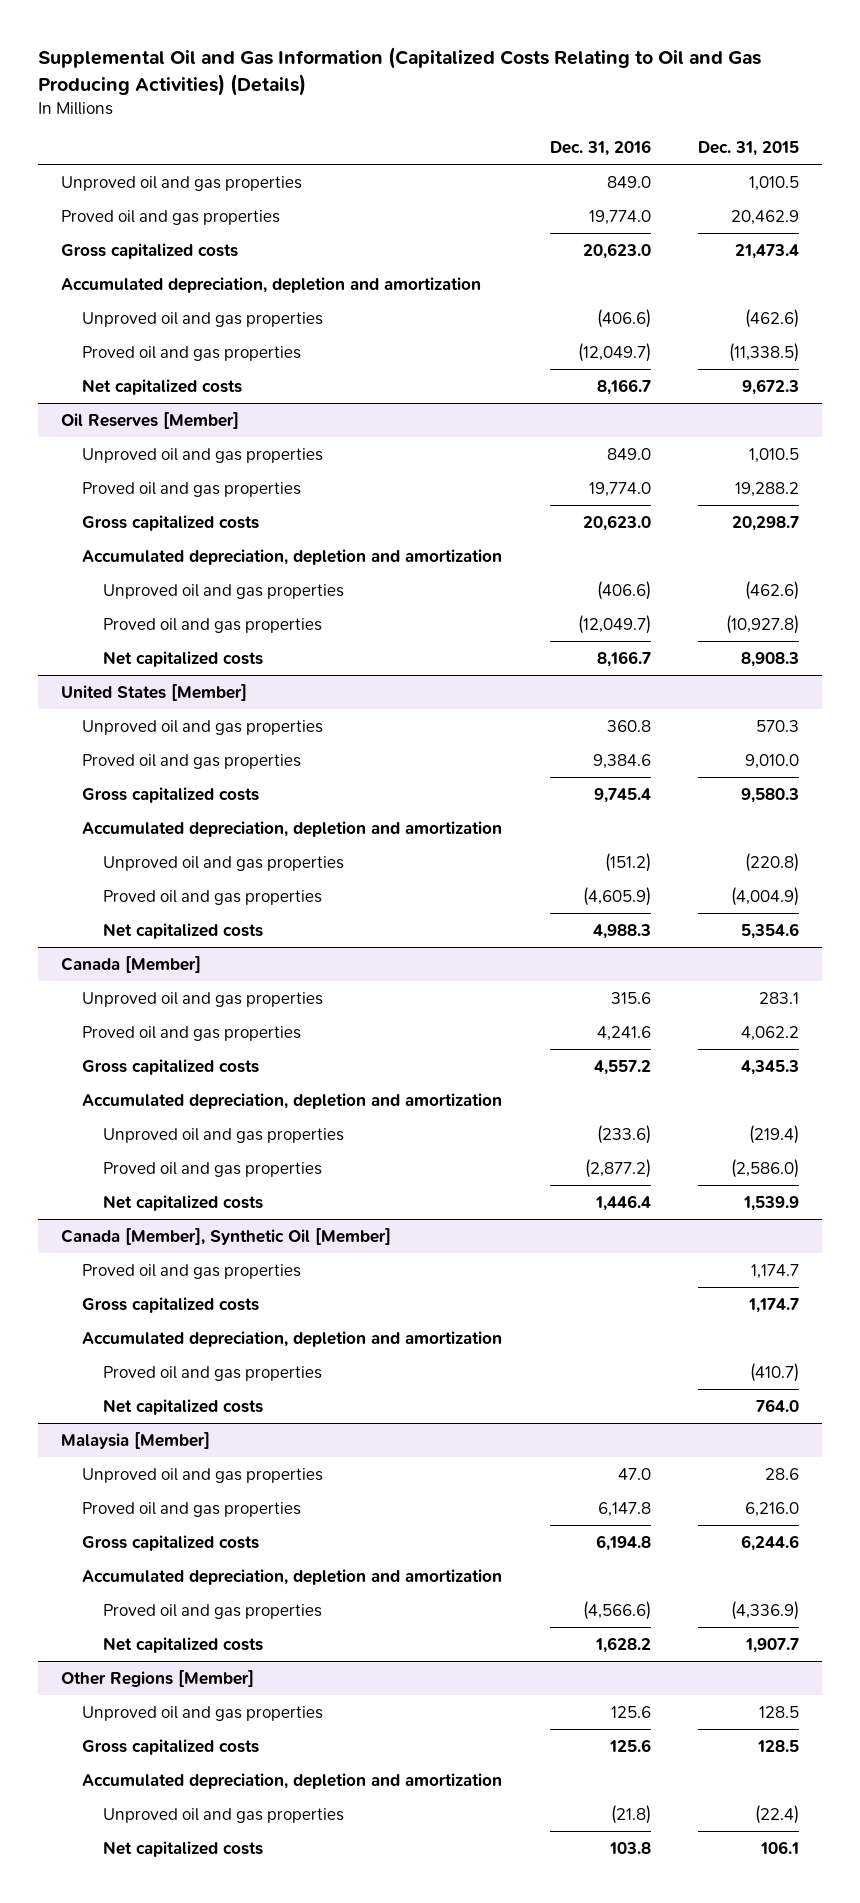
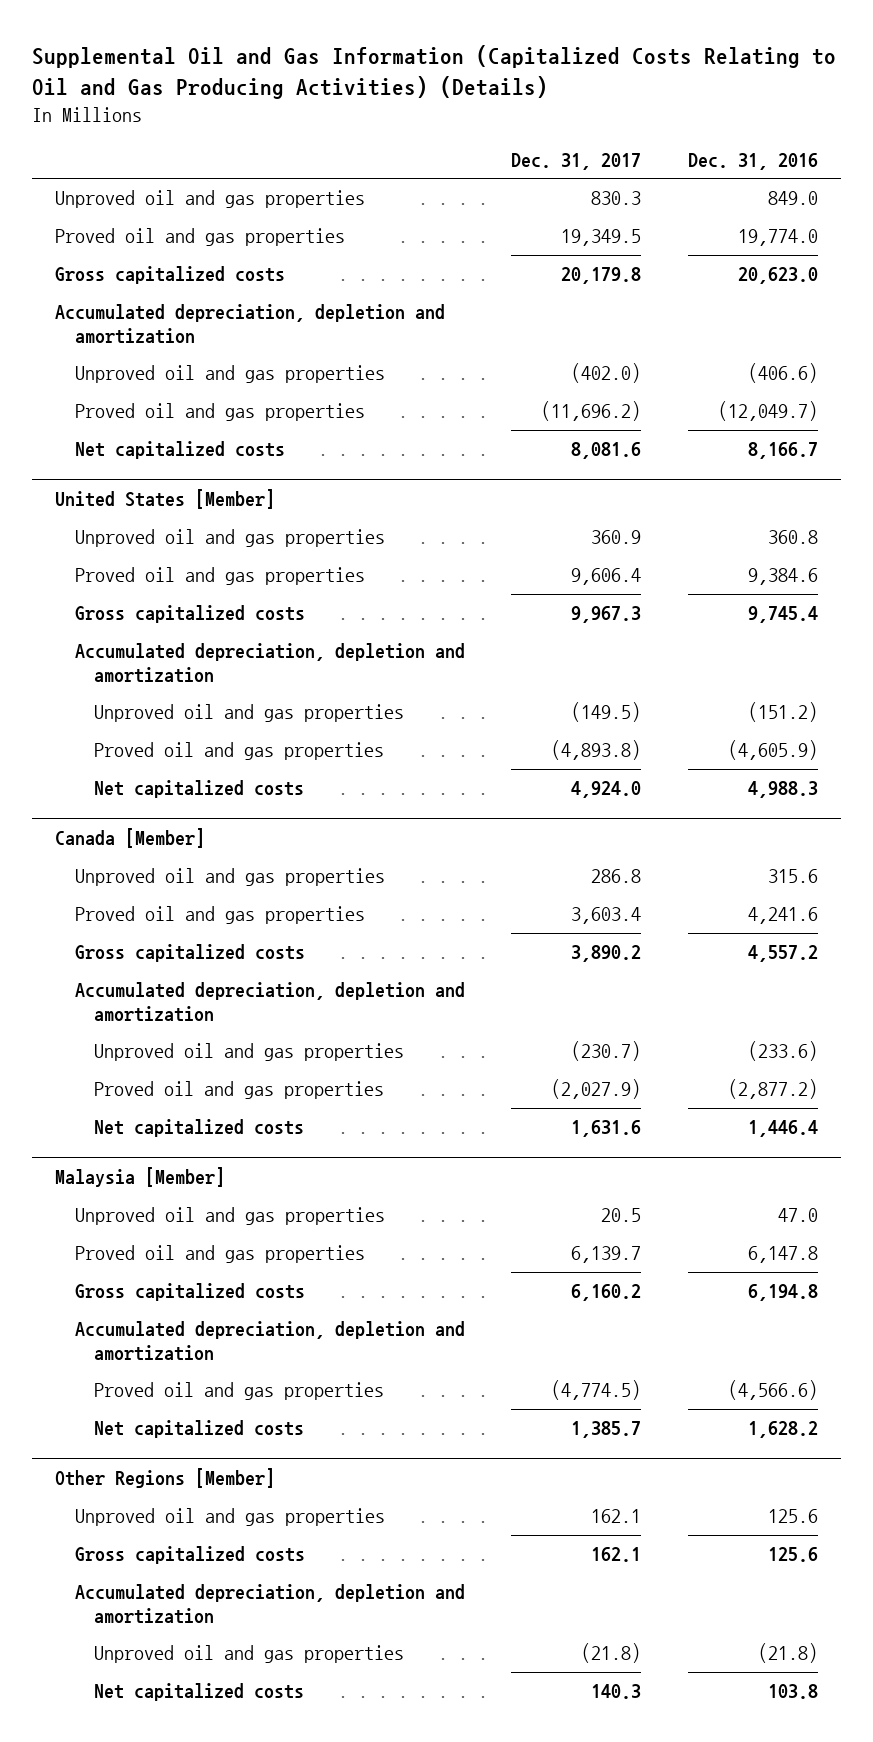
- | Dec. 31, 2016 | Dec. 31, 2015
+ | Dec. 31, 2017 | Dec. 31, 2016
- Oil Reserves [Member]
- Unproved oil and gas properties | 849.0 | 1,010.5
- Proved oil and gas properties | 19,774.0 | 19,288.2
- Gross capitalized costs | 20,623.0 | 20,298.7
- Accumulated depreciation, depletion and amortization
- Unproved oil and gas properties | (406.6) | (462.6)
- Proved oil and gas properties | (12,049.7) | (10,927.8)
- Net capitalized costs | 8,166.7 | 8,908.3
- Canada [Member], Synthetic Oil [Member]
- Proved oil and gas properties | | 1,174.7
- Gross capitalized costs | | 1,174.7
- Accumulated depreciation, depletion and amortization
- Proved oil and gas properties | | (410.7)
- Net capitalized costs | | 764.0

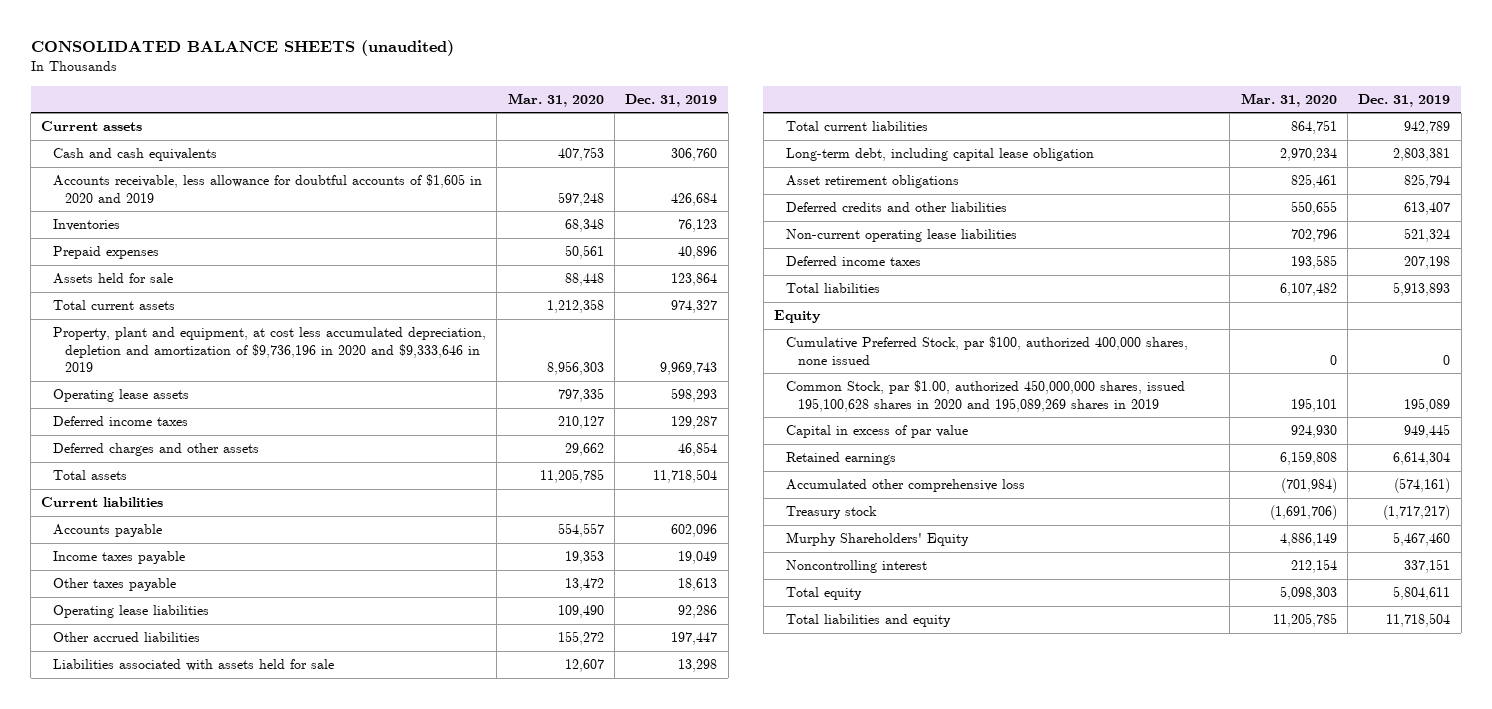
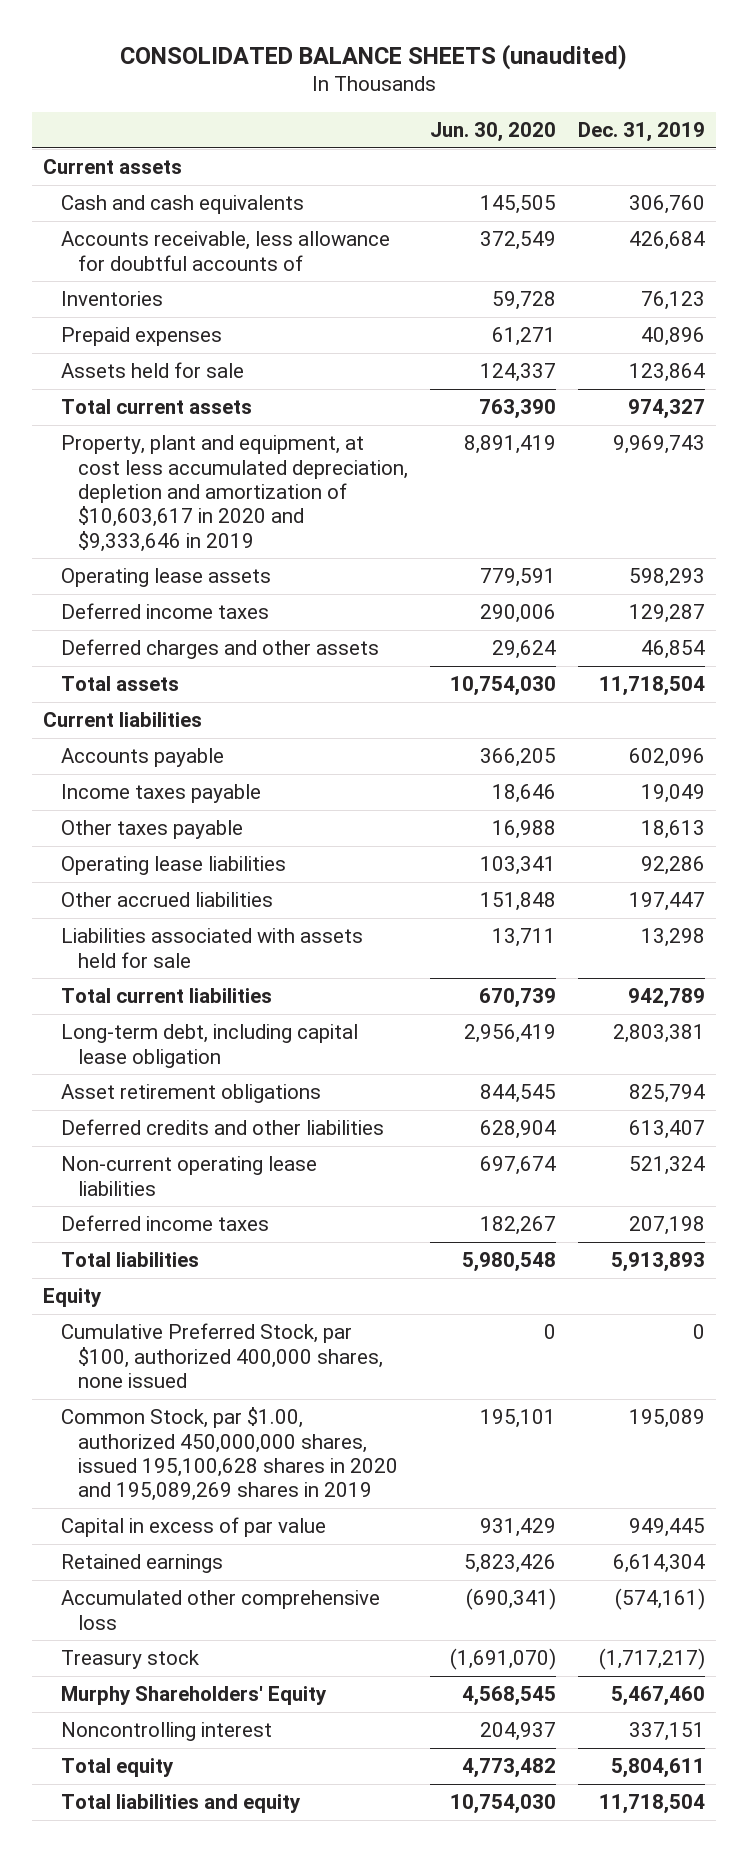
- | Mar. 31, 2020 | Dec. 31, 2019
+ | Jun. 30, 2020 | Dec. 31, 2019
- Accounts receivable, less allowance for doubtful accounts of $1,605 in 2020 and 2019 | 597,248 | 426,684
+ Accounts receivable, less allowance for doubtful accounts of | 372,549 | 426,684
- Property, plant and equipment, at cost less accumulated depreciation, depletion and amortization of $9,736,196 in 2020 and $9,333,646 in 2019 | 8,956,303 | 9,969,743
+ Property, plant and equipment, at cost less accumulated depreciation, depletion and amortization of $10,603,617 in 2020 and $9,333,646 in 2019 | 8,891,419 | 9,969,743

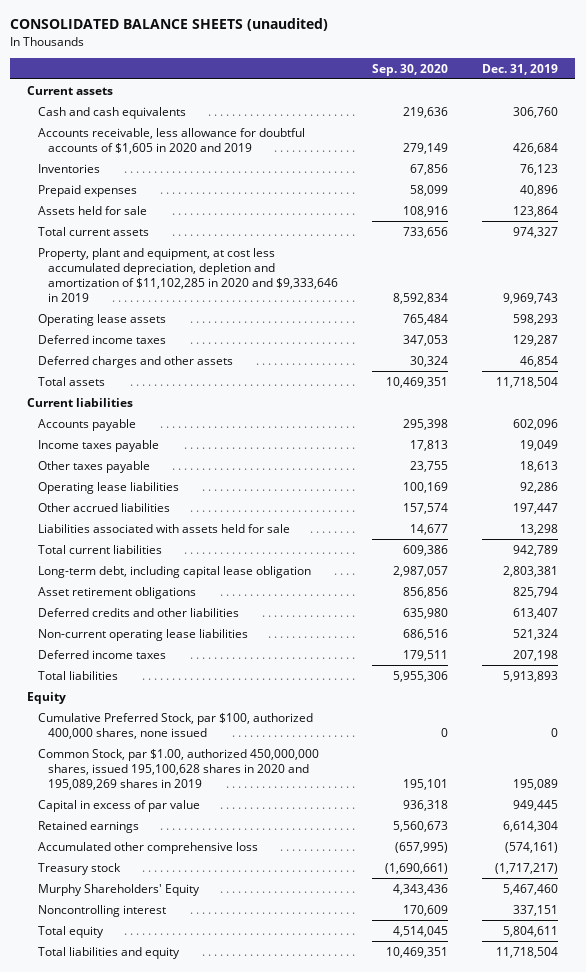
- | Jun. 30, 2020 | Dec. 31, 2019
+ | Sep. 30, 2020 | Dec. 31, 2019
- Accounts receivable, less allowance for doubtful accounts of | 372,549 | 426,684
+ Accounts receivable, less allowance for doubtful accounts of $1,605 in 2020 and 2019 | 279,149 | 426,684
- Property, plant and equipment, at cost less accumulated depreciation, depletion and amortization of $10,603,617 in 2020 and $9,333,646 in 2019 | 8,891,419 | 9,969,743
+ Property, plant and equipment, at cost less accumulated depreciation, depletion and amortization of $11,102,285 in 2020 and $9,333,646 in 2019 | 8,592,834 | 9,969,743

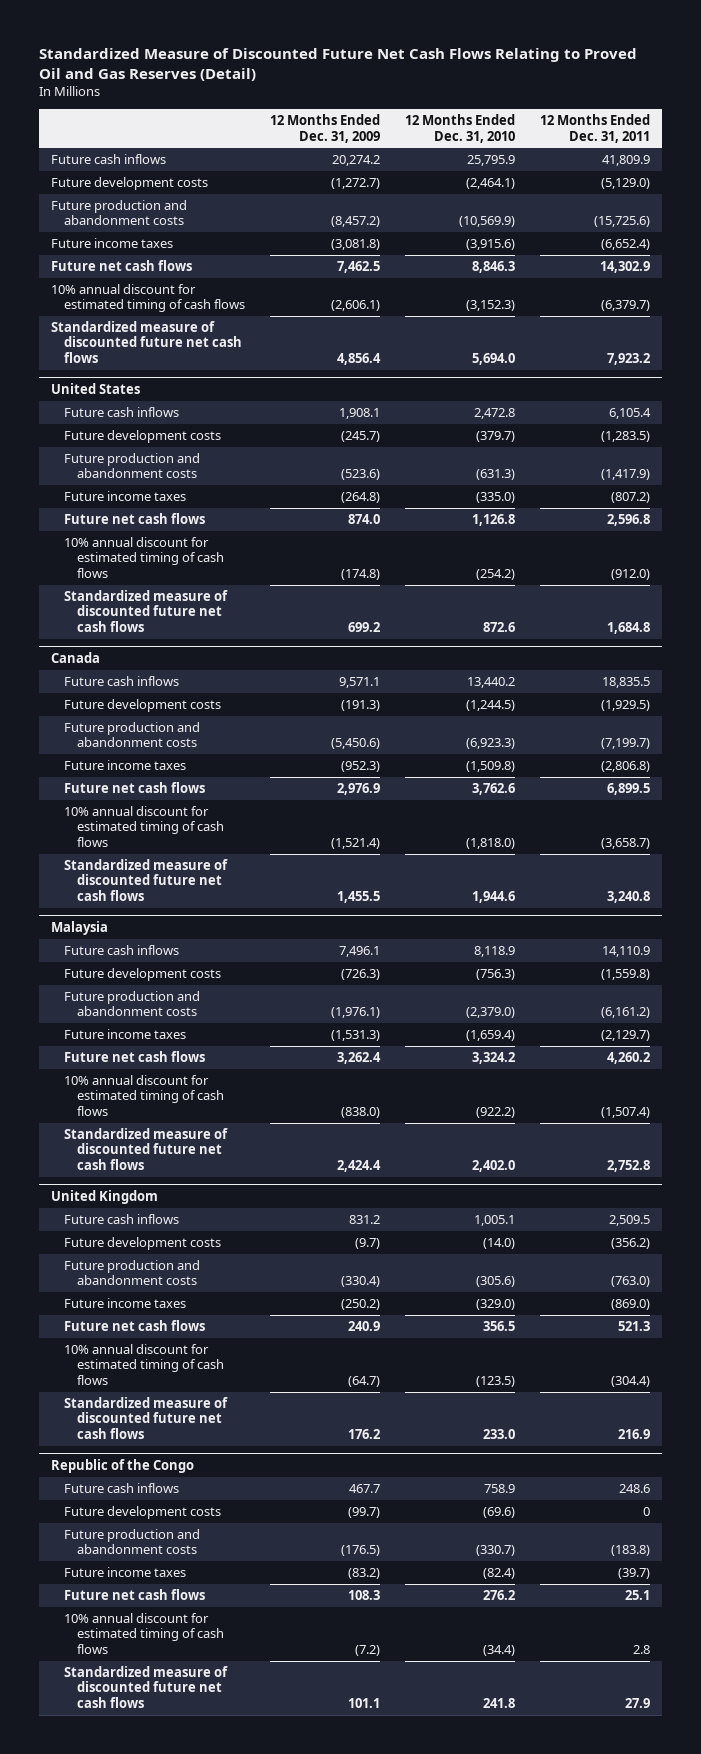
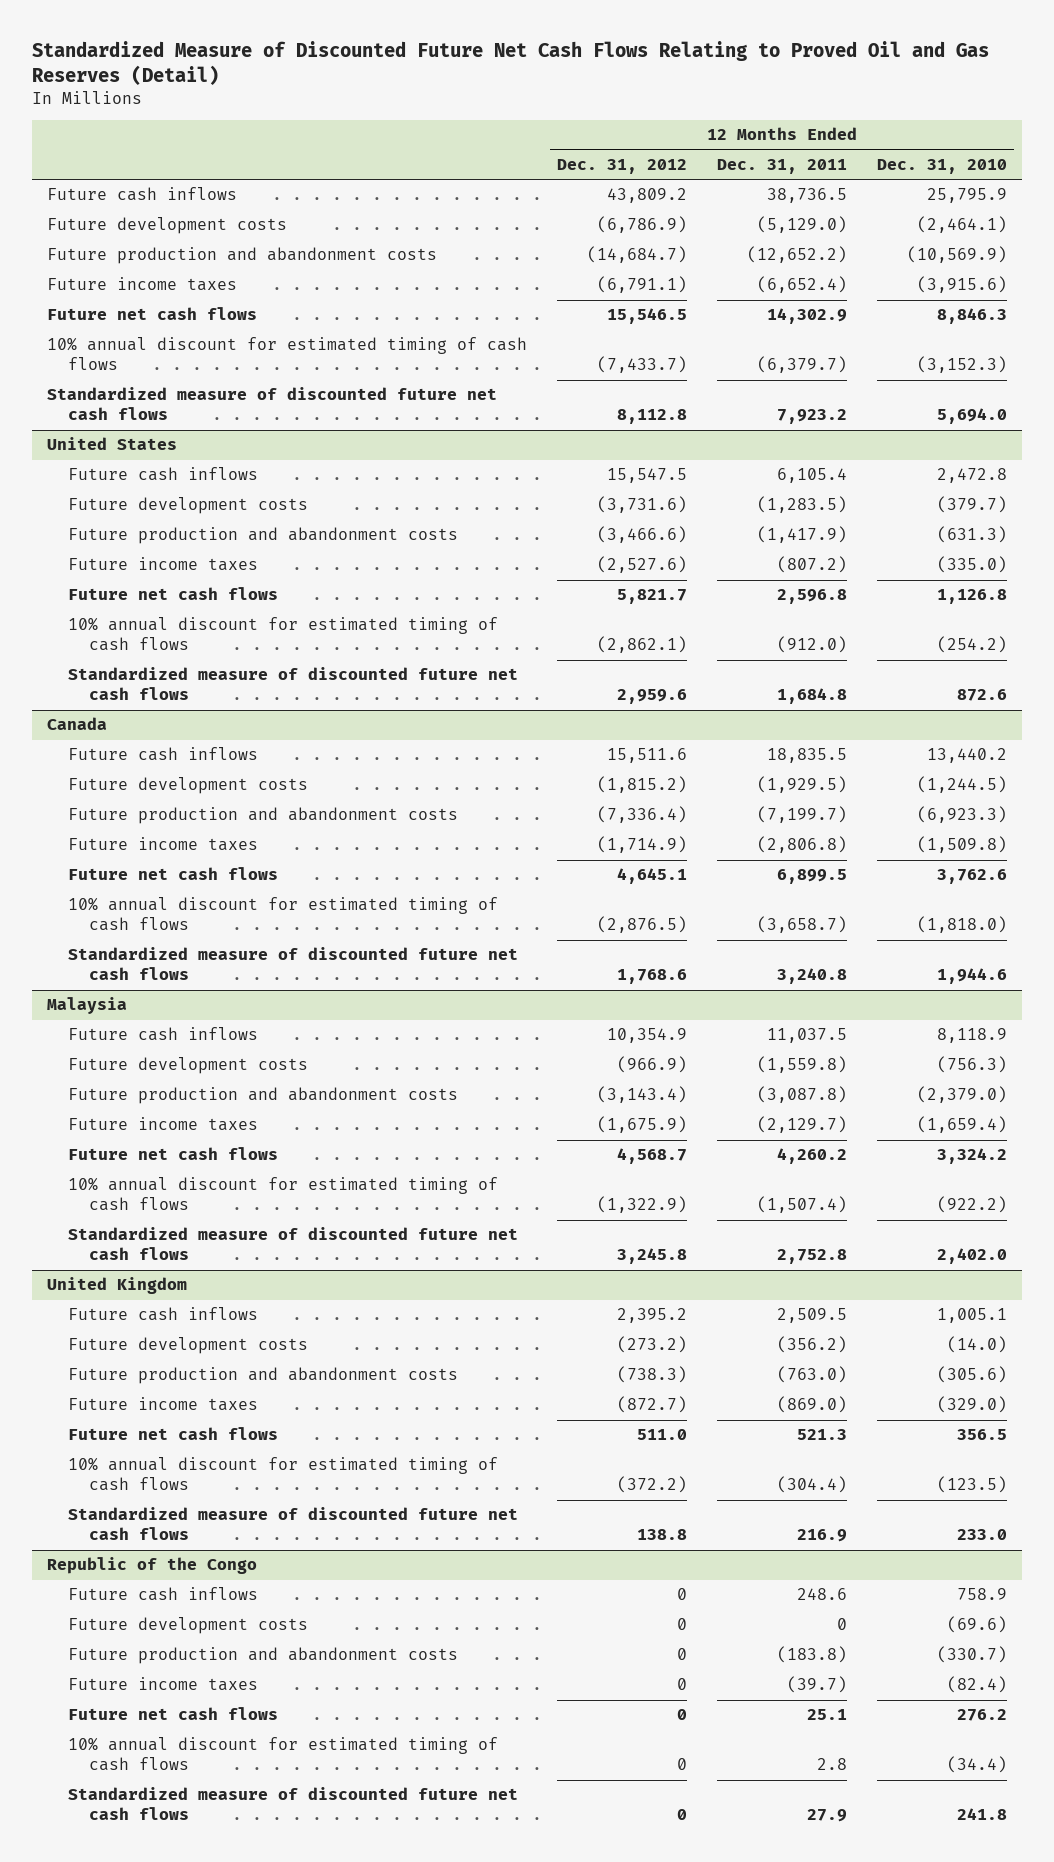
- | 12 Months Ended Dec. 31, 2009 | 12 Months Ended Dec. 31, 2010 | 12 Months Ended Dec. 31, 2011
+ | 12 Months Ended Dec. 31, 2012 | 12 Months Ended Dec. 31, 2011 | 12 Months Ended Dec. 31, 2010
- Future cash inflows | 20,274.2 | 25,795.9 | 41,809.9
+ Future cash inflows | 43,809.2 | 38,736.5 | 25,795.9
- Future production and abandonment costs | (8,457.2) | (10,569.9) | (15,725.6)
+ Future production and abandonment costs | (14,684.7) | (12,652.2) | (10,569.9)
@ Malaysia
- Future cash inflows | 7,496.1 | 8,118.9 | 14,110.9
+ Future cash inflows | 10,354.9 | 11,037.5 | 8,118.9
- Future production and abandonment costs | (1,976.1) | (2,379.0) | (6,161.2)
+ Future production and abandonment costs | (3,143.4) | (3,087.8) | (2,379.0)

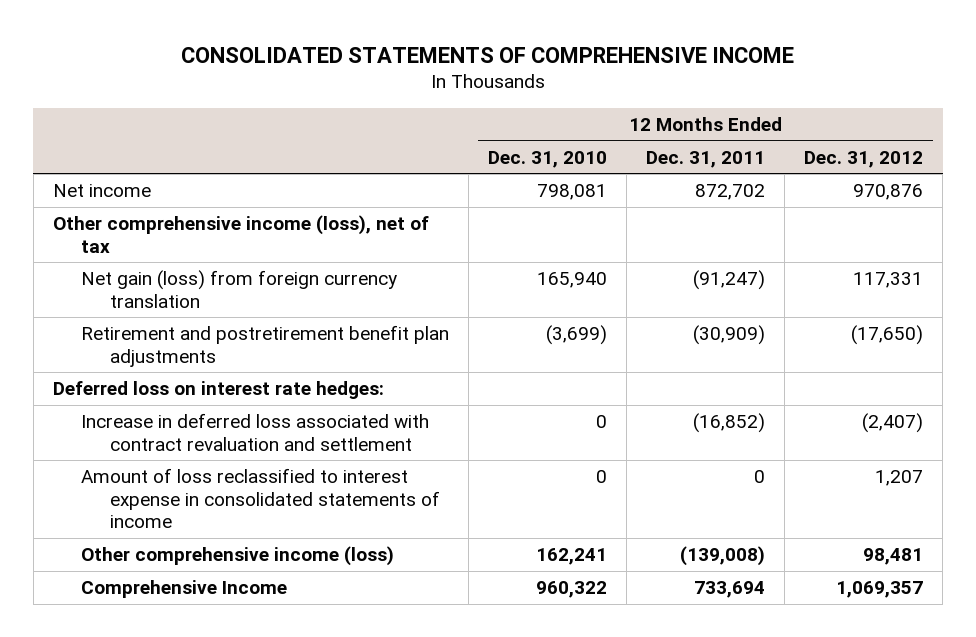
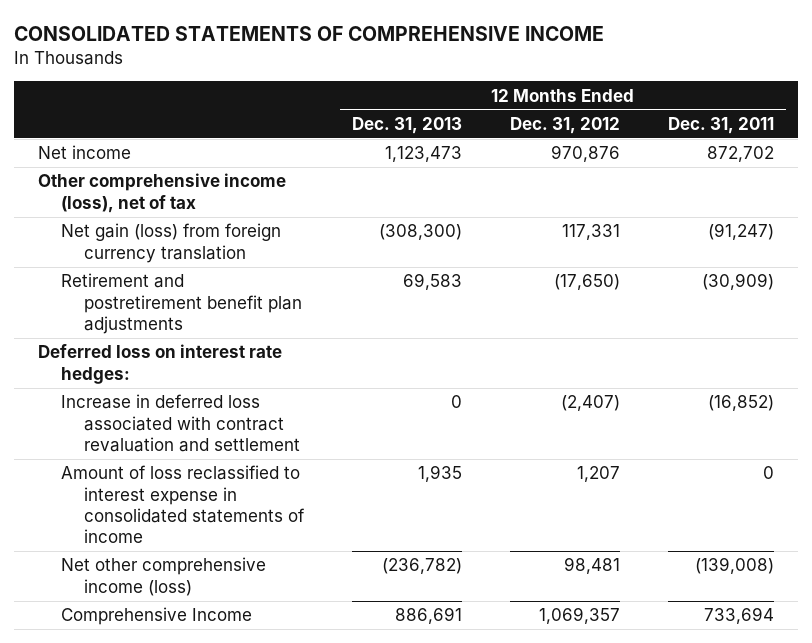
- | 12 Months Ended Dec. 31, 2010 | 12 Months Ended Dec. 31, 2011 | 12 Months Ended Dec. 31, 2012
+ | 12 Months Ended Dec. 31, 2013 | 12 Months Ended Dec. 31, 2012 | 12 Months Ended Dec. 31, 2011
- Other comprehensive income (loss) | 162,241 | (139,008) | 98,481
+ Net other comprehensive income (loss) | (236,782) | 98,481 | (139,008)

